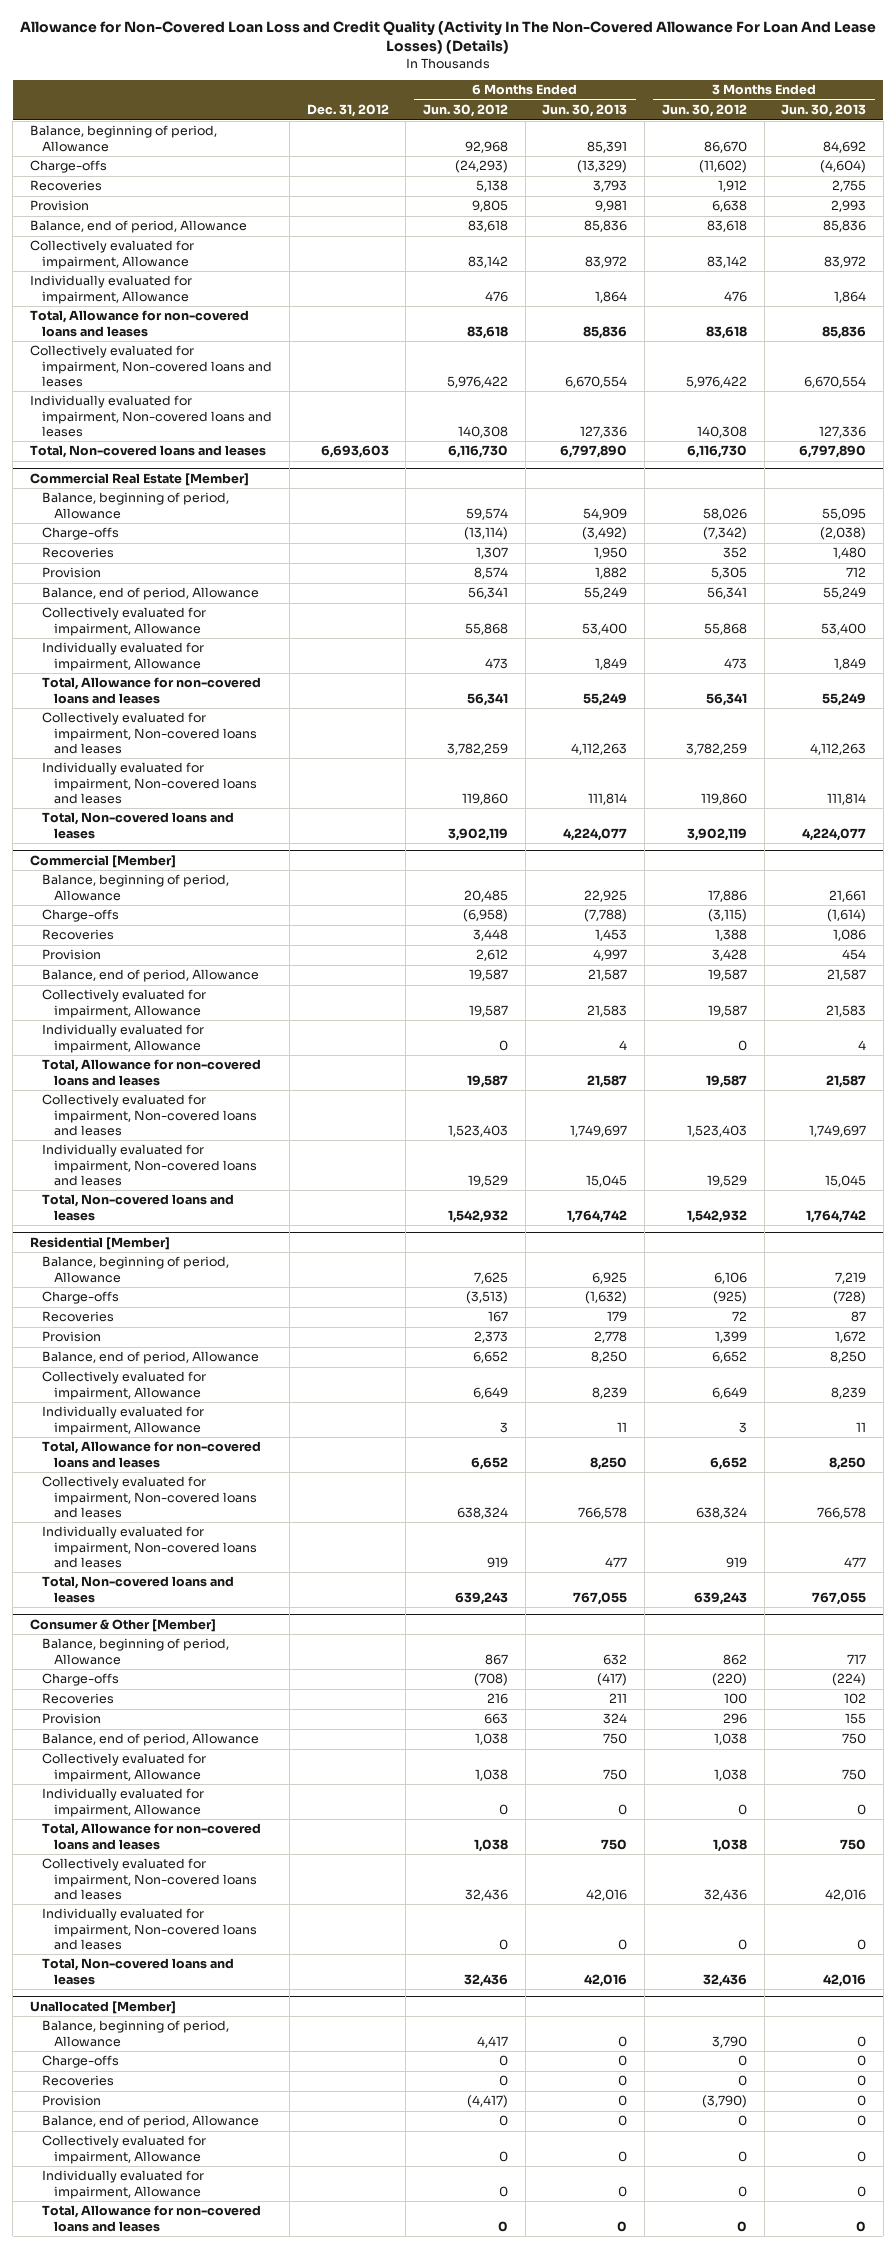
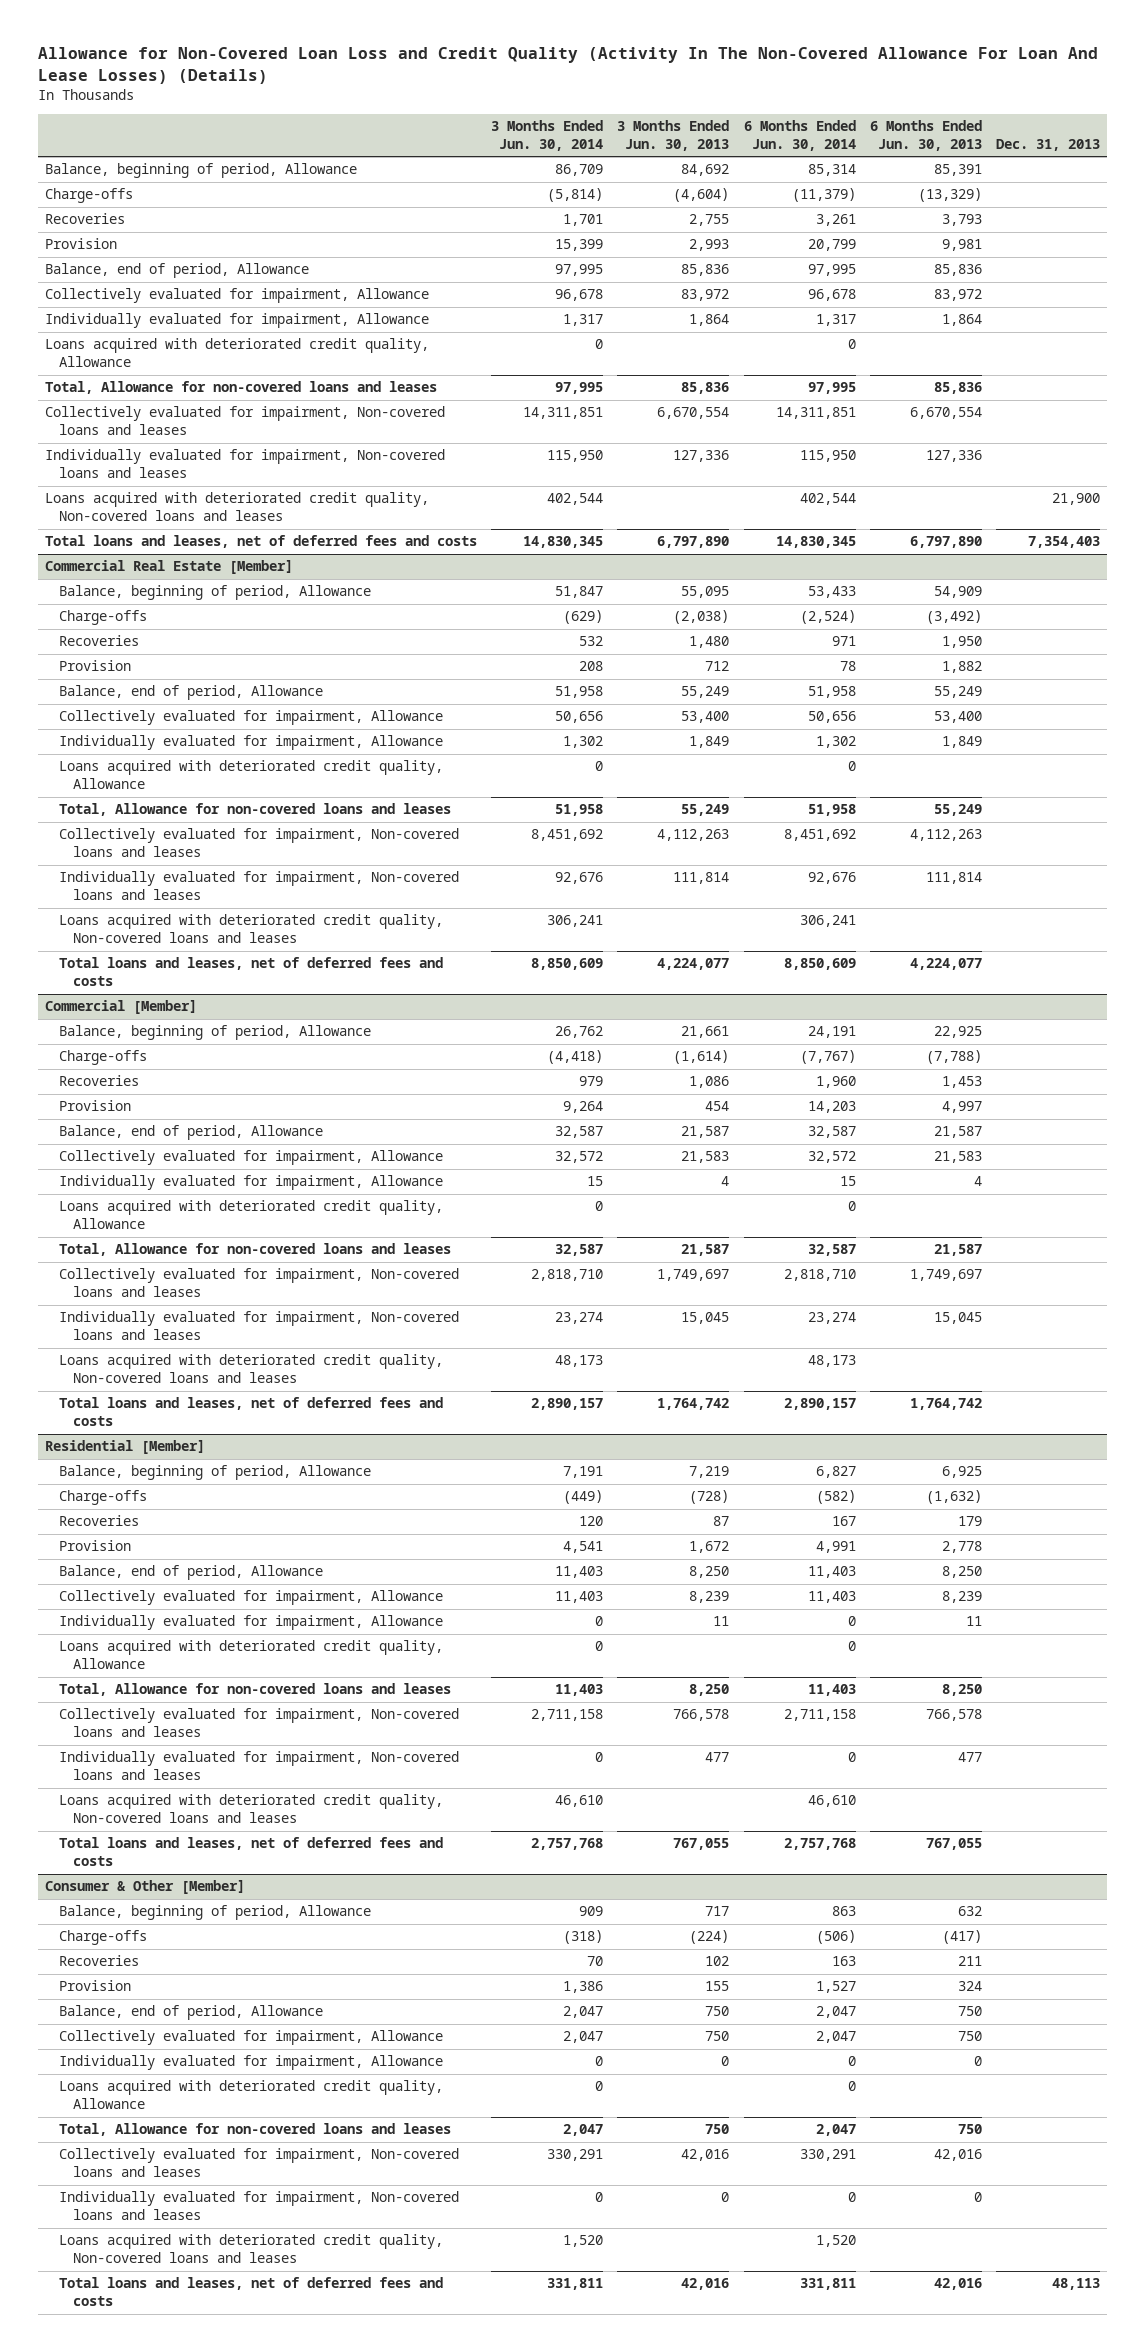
- | Dec. 31, 2012 | 6 Months Ended Jun. 30, 2012 | 6 Months Ended Jun. 30, 2013 | 3 Months Ended Jun. 30, 2012 | 3 Months Ended Jun. 30, 2013
+ | 3 Months Ended Jun. 30, 2014 | 3 Months Ended Jun. 30, 2013 | 6 Months Ended Jun. 30, 2014 | 6 Months Ended Jun. 30, 2013 | Dec. 31, 2013
+ Loans acquired with deteriorated credit quality, Allowance | 0 | | 0 | |
- Total, Non-covered loans and leases | 6,693,603 | 6,116,730 | 6,797,890 | 6,116,730 | 6,797,890
+ Loans acquired with deteriorated credit quality, Non-covered loans and leases | 402,544 | | 402,544 | | 21,900
+ Total loans and leases, net of deferred fees and costs | 14,830,345 | 6,797,890 | 14,830,345 | 6,797,890 | 7,354,403
@ Commercial Real Estate [Member]
+ Loans acquired with deteriorated credit quality, Allowance | 0 | | 0 | |
- Total, Non-covered loans and leases | | 3,902,119 | 4,224,077 | 3,902,119 | 4,224,077
+ Loans acquired with deteriorated credit quality, Non-covered loans and leases | 306,241 | | 306,241 | |
+ Total loans and leases, net of deferred fees and costs | 8,850,609 | 4,224,077 | 8,850,609 | 4,224,077 |
@ Commercial [Member]
+ Loans acquired with deteriorated credit quality, Allowance | 0 | | 0 | |
- Total, Non-covered loans and leases | | 1,542,932 | 1,764,742 | 1,542,932 | 1,764,742
+ Loans acquired with deteriorated credit quality, Non-covered loans and leases | 48,173 | | 48,173 | |
+ Total loans and leases, net of deferred fees and costs | 2,890,157 | 1,764,742 | 2,890,157 | 1,764,742 |
@ Residential [Member]
+ Loans acquired with deteriorated credit quality, Allowance | 0 | | 0 | |
- Total, Non-covered loans and leases | | 639,243 | 767,055 | 639,243 | 767,055
+ Loans acquired with deteriorated credit quality, Non-covered loans and leases | 46,610 | | 46,610 | |
+ Total loans and leases, net of deferred fees and costs | 2,757,768 | 767,055 | 2,757,768 | 767,055 |
@ Consumer & Other [Member]
+ Loans acquired with deteriorated credit quality, Allowance | 0 | | 0 | |
- Total, Non-covered loans and leases | | 32,436 | 42,016 | 32,436 | 42,016
- Unallocated [Member]
- Balance, beginning of period, Allowance | | 4,417 | 0 | 3,790 | 0
- Charge-offs | | 0 | 0 | 0 | 0
- Recoveries | | 0 | 0 | 0 | 0
- Provision | | (4,417) | 0 | (3,790) | 0
- Balance, end of period, Allowance | | 0 | 0 | 0 | 0
- Collectively evaluated for impairment, Allowance | | 0 | 0 | 0 | 0
- Individually evaluated for impairment, Allowance | | 0 | 0 | 0 | 0
- Total, Allowance for non-covered loans and leases | | 0 | 0 | 0 | 0
@ Consumer & Other [Member]
+ Loans acquired with deteriorated credit quality, Non-covered loans and leases | 1,520 | | 1,520 | |
+ Total loans and leases, net of deferred fees and costs | 331,811 | 42,016 | 331,811 | 42,016 | 48,113

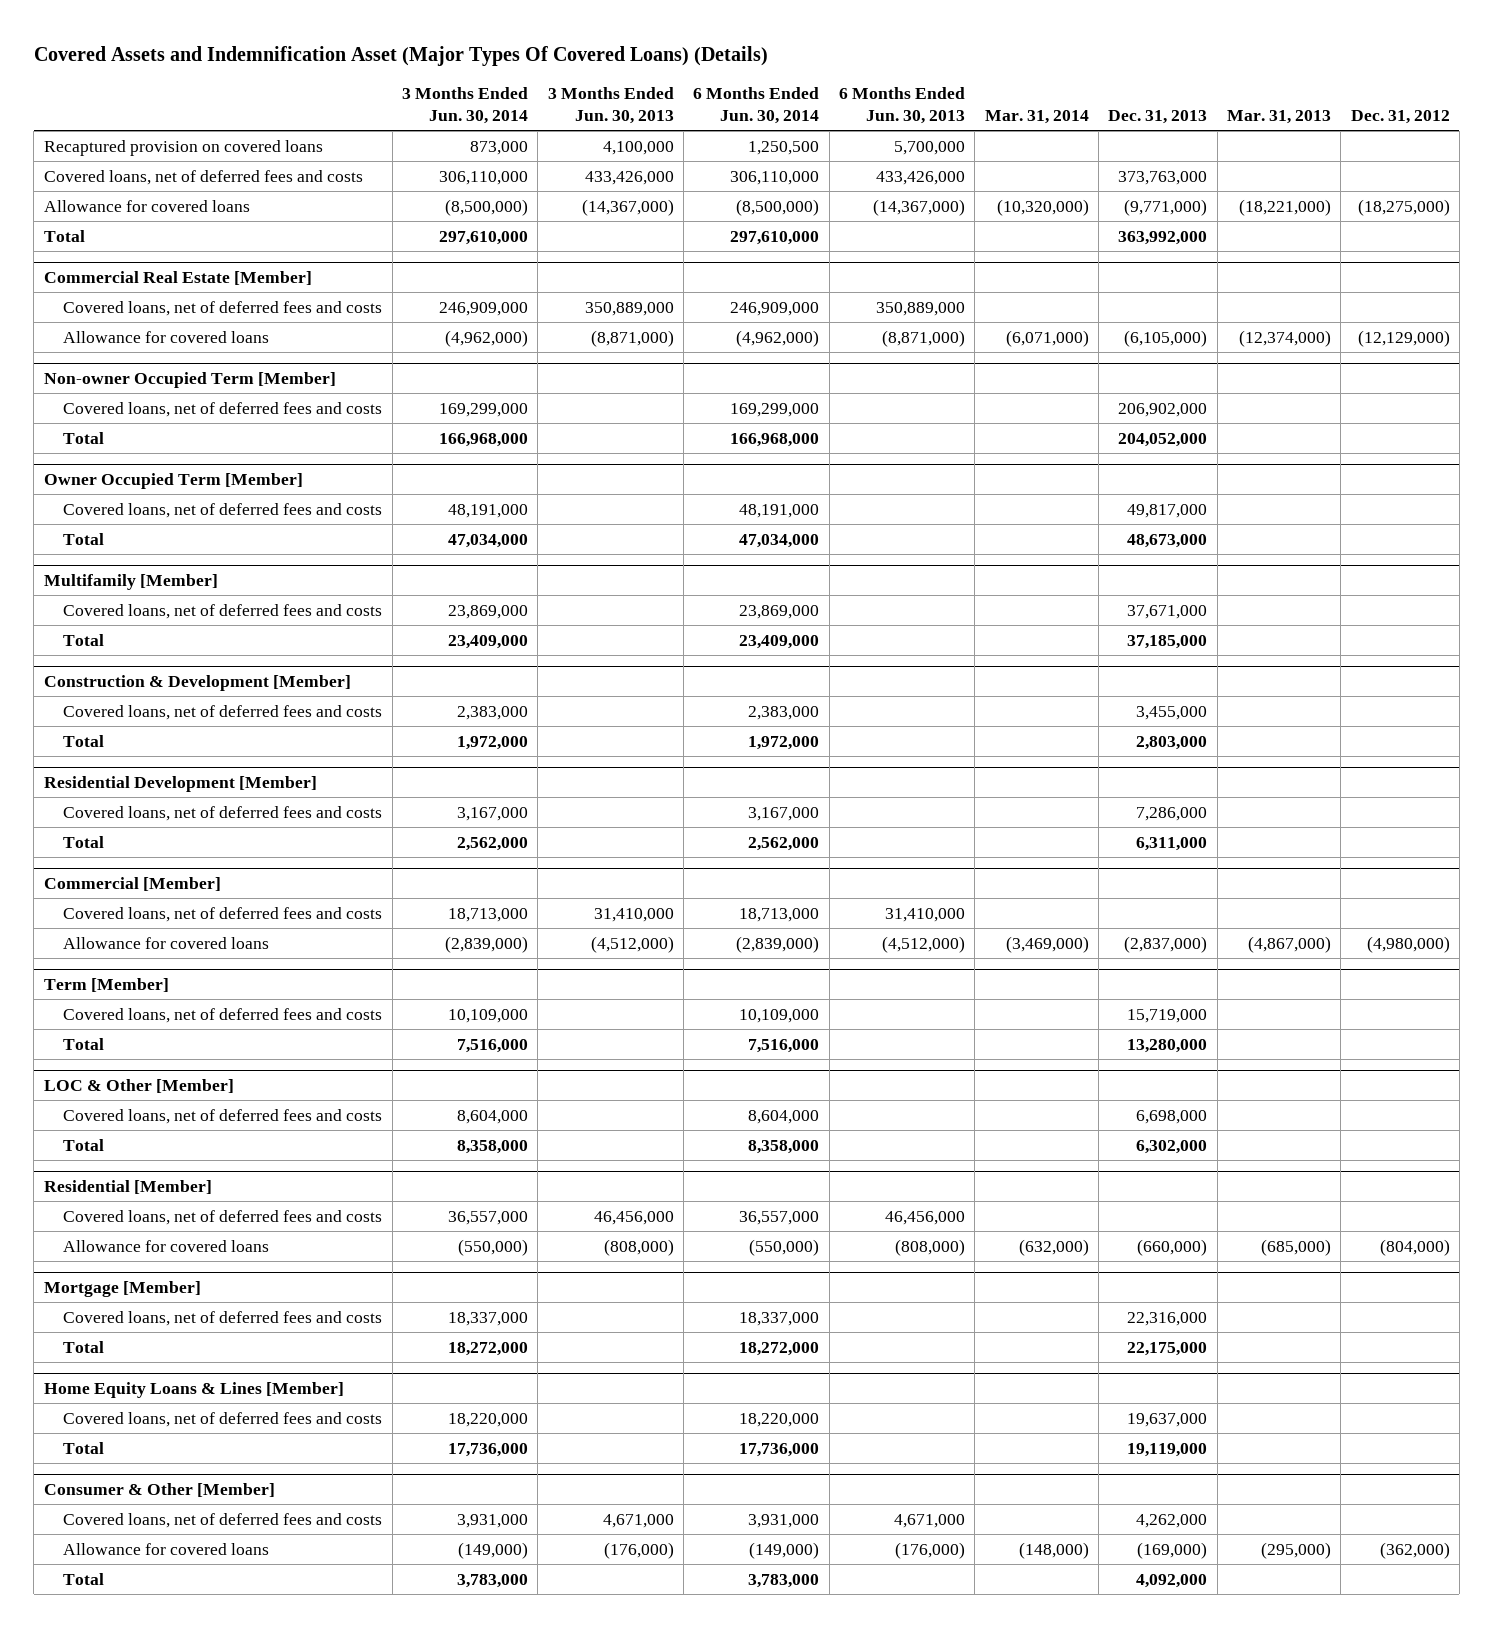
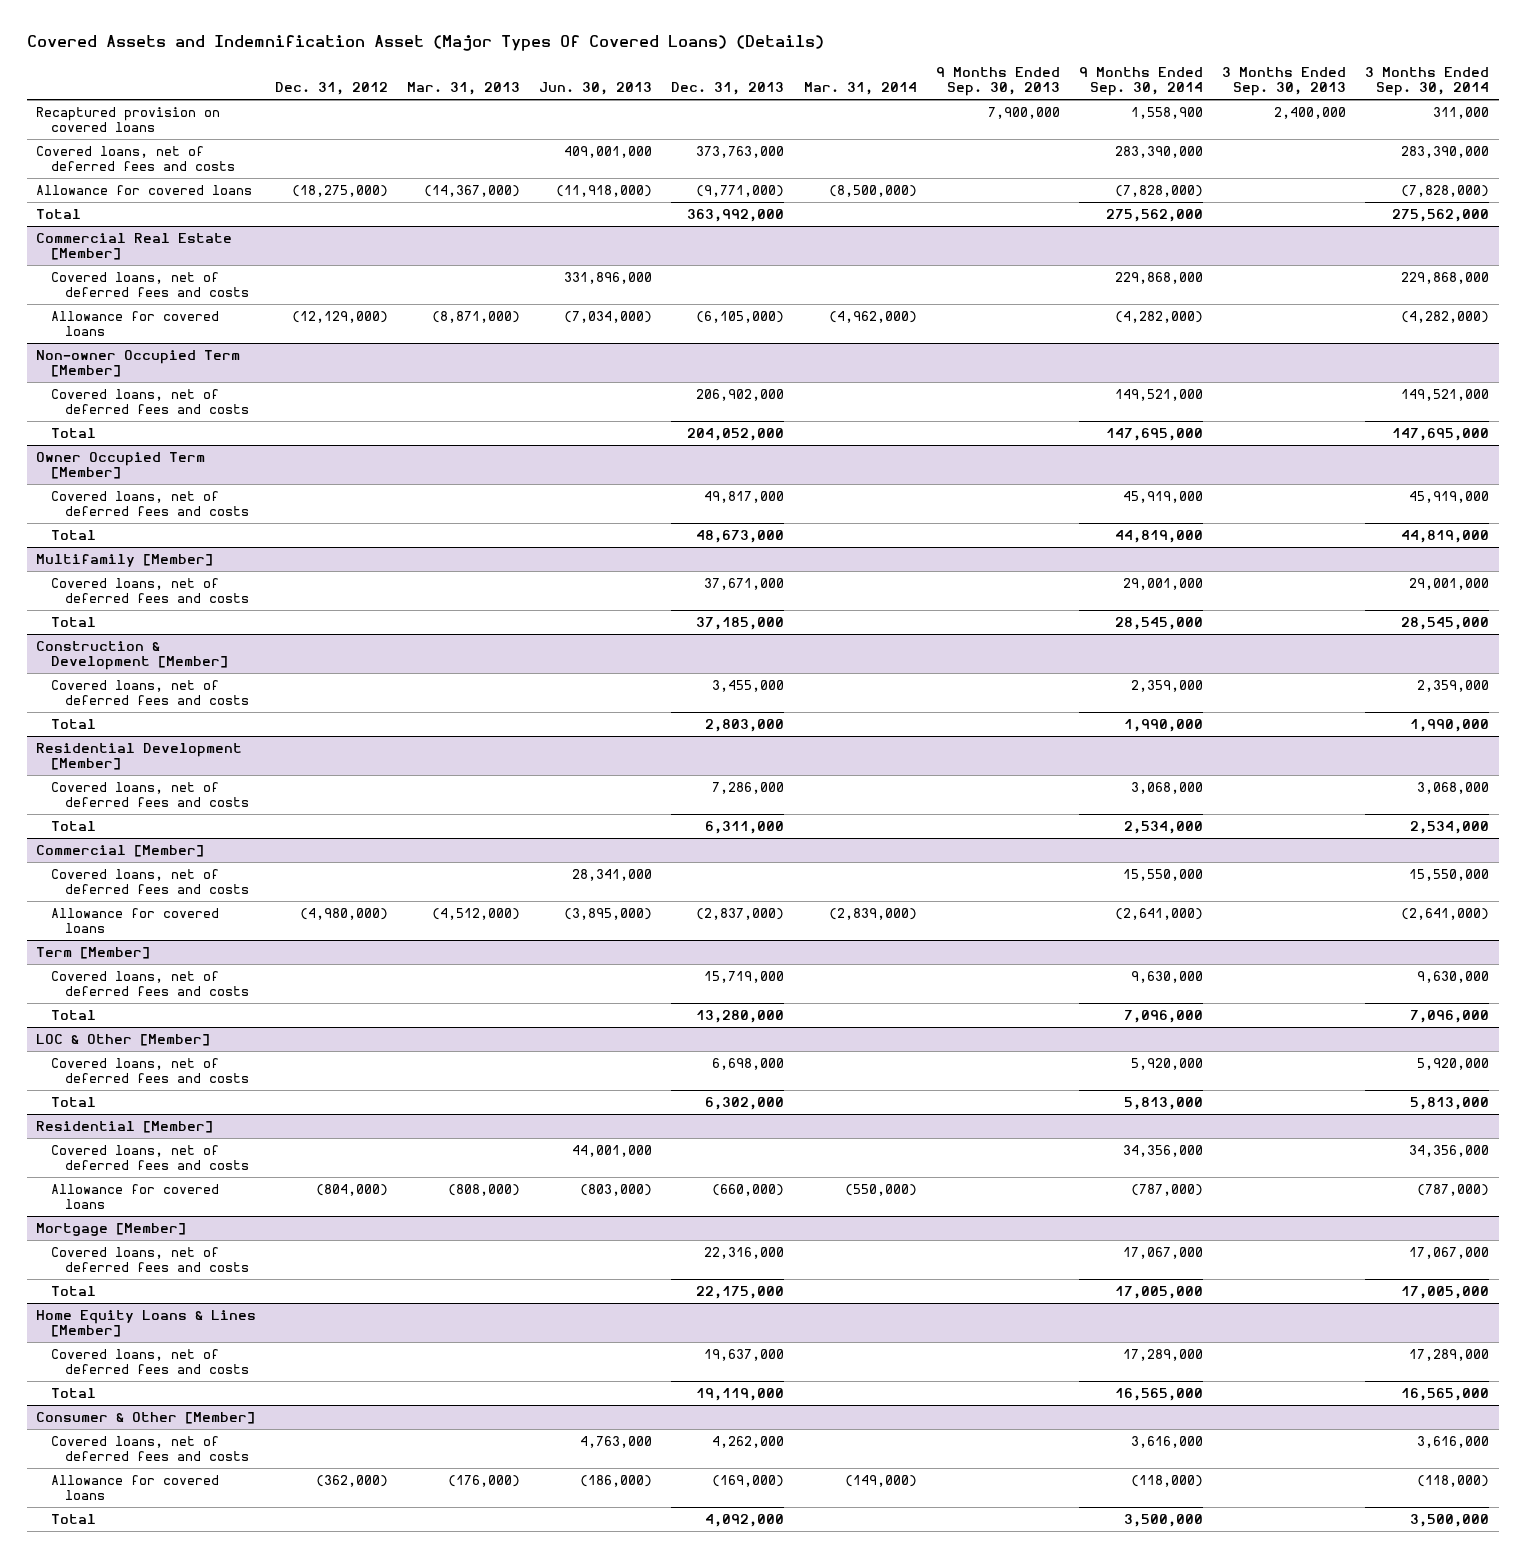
- | 3 Months Ended Jun. 30, 2014 | 3 Months Ended Jun. 30, 2013 | 6 Months Ended Jun. 30, 2014 | 6 Months Ended Jun. 30, 2013 | Mar. 31, 2014 | Dec. 31, 2013 | Mar. 31, 2013 | Dec. 31, 2012
+ | Dec. 31, 2012 | Mar. 31, 2013 | Jun. 30, 2013 | Dec. 31, 2013 | Mar. 31, 2014 | 9 Months Ended Sep. 30, 2013 | 9 Months Ended Sep. 30, 2014 | 3 Months Ended Sep. 30, 2013 | 3 Months Ended Sep. 30, 2014
- Allowance for covered loans | (8,500,000) | (14,367,000) | (8,500,000) | (14,367,000) | (10,320,000) | (9,771,000) | (18,221,000) | (18,275,000)
+ Allowance for covered loans | (18,275,000) | (14,367,000) | (11,918,000) | (9,771,000) | (8,500,000) | | (7,828,000) | | (7,828,000)
@ Commercial Real Estate [Member]
- Allowance for covered loans | (4,962,000) | (8,871,000) | (4,962,000) | (8,871,000) | (6,071,000) | (6,105,000) | (12,374,000) | (12,129,000)
+ Allowance for covered loans | (12,129,000) | (8,871,000) | (7,034,000) | (6,105,000) | (4,962,000) | | (4,282,000) | | (4,282,000)
@ Commercial [Member]
- Allowance for covered loans | (2,839,000) | (4,512,000) | (2,839,000) | (4,512,000) | (3,469,000) | (2,837,000) | (4,867,000) | (4,980,000)
+ Allowance for covered loans | (4,980,000) | (4,512,000) | (3,895,000) | (2,837,000) | (2,839,000) | | (2,641,000) | | (2,641,000)
@ Residential [Member]
- Allowance for covered loans | (550,000) | (808,000) | (550,000) | (808,000) | (632,000) | (660,000) | (685,000) | (804,000)
+ Allowance for covered loans | (804,000) | (808,000) | (803,000) | (660,000) | (550,000) | | (787,000) | | (787,000)
@ Consumer & Other [Member]
- Allowance for covered loans | (149,000) | (176,000) | (149,000) | (176,000) | (148,000) | (169,000) | (295,000) | (362,000)
+ Allowance for covered loans | (362,000) | (176,000) | (186,000) | (169,000) | (149,000) | | (118,000) | | (118,000)

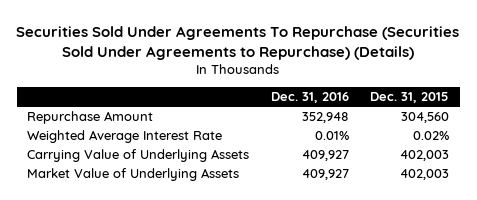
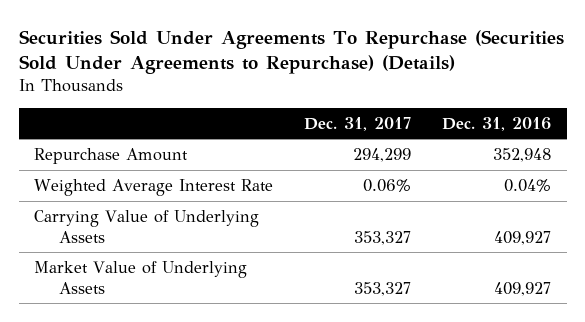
- | Dec. 31, 2016 | Dec. 31, 2015
+ | Dec. 31, 2017 | Dec. 31, 2016
- Weighted Average Interest Rate | 0.01% | 0.02%
+ Weighted Average Interest Rate | 0.06% | 0.04%

